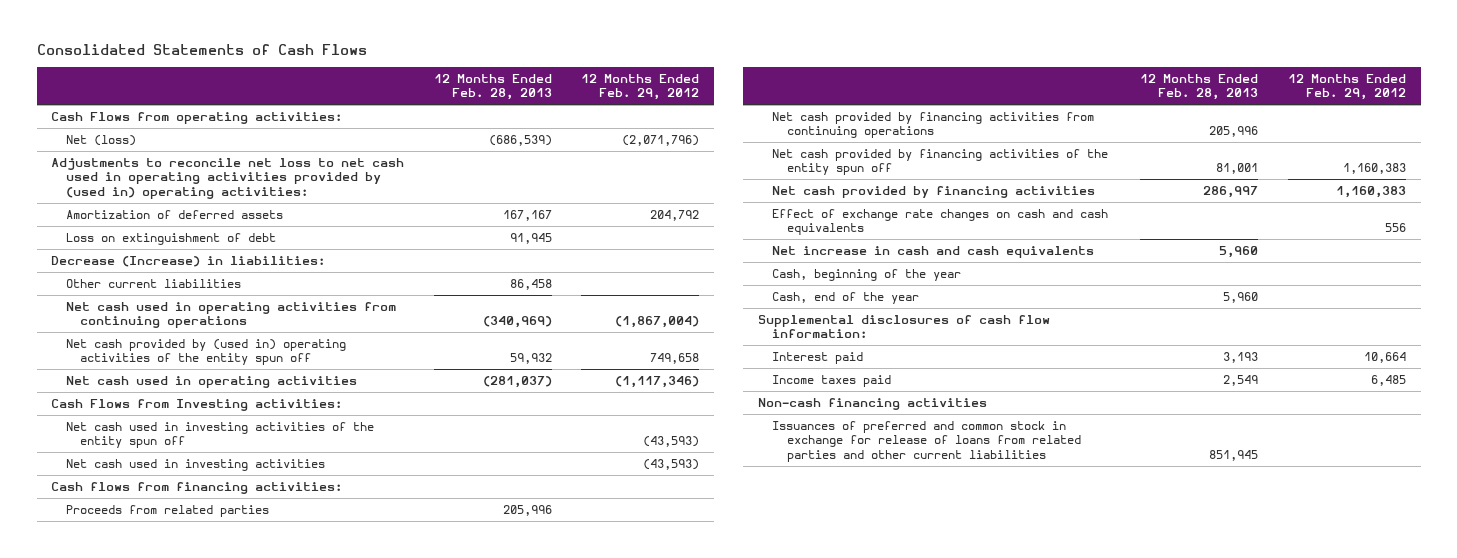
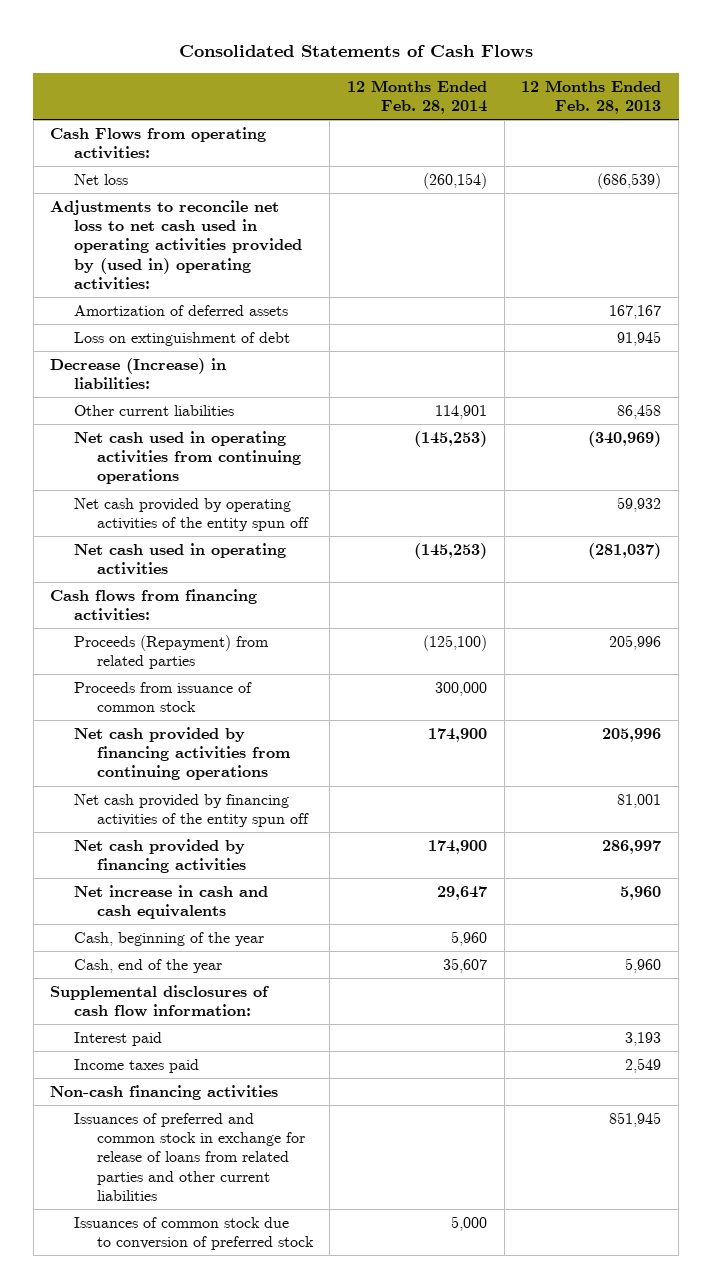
- | 12 Months Ended Feb. 28, 2013 | 12 Months Ended Feb. 29, 2012
+ | 12 Months Ended Feb. 28, 2014 | 12 Months Ended Feb. 28, 2013
- Net (loss) | (686,539) | (2,071,796)
+ Net loss | (260,154) | (686,539)
- Net cash provided by (used in) operating activities of the entity spun off | 59,932 | 749,658
+ Net cash provided by operating activities of the entity spun off | | 59,932
- Cash Flows from Investing activities:
- Net cash used in investing activities of the entity spun off | | (43,593)
- Net cash used in investing activities | | (43,593)
- Proceeds from related parties | 205,996 |
+ Proceeds (Repayment) from related parties | (125,100) | 205,996
+ Proceeds from issuance of common stock | 300,000 |
- Effect of exchange rate changes on cash and cash equivalents | | 556
+ Issuances of common stock due to conversion of preferred stock | 5,000 |

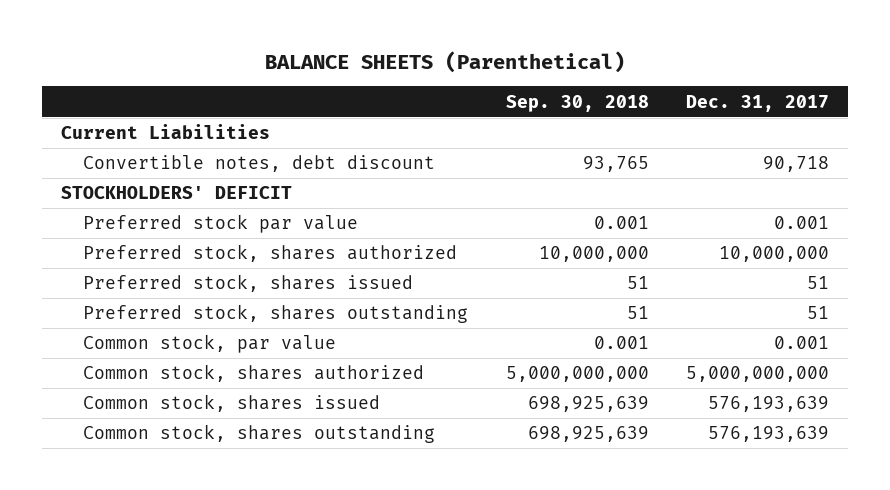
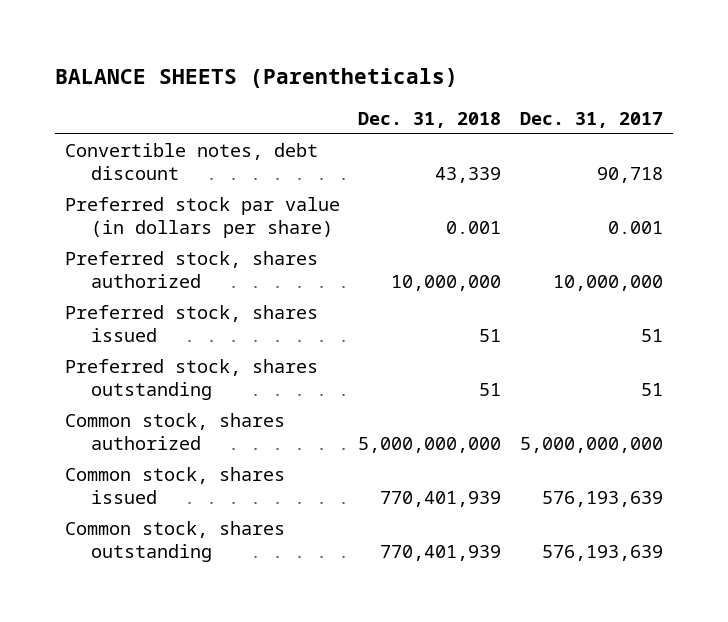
- BALANCE SHEETS (Parenthetical)
+ BALANCE SHEETS (Parentheticals)
- | Sep. 30, 2018 | Dec. 31, 2017
+ | Dec. 31, 2018 | Dec. 31, 2017
- Current Liabilities
- STOCKHOLDERS' DEFICIT
- Preferred stock par value | 0.001 | 0.001
+ Preferred stock par value (in dollars per share) | 0.001 | 0.001
- Common stock, par value | 0.001 | 0.001

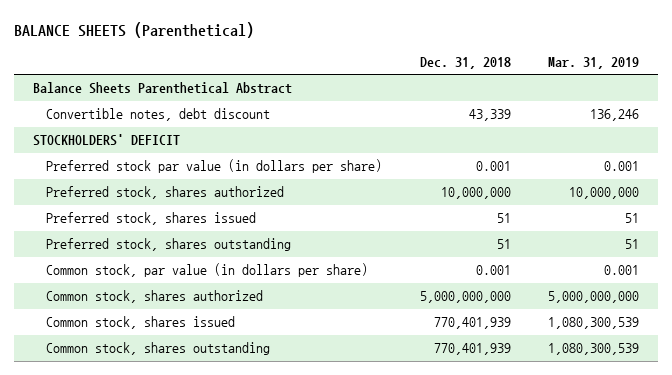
- BALANCE SHEETS (Parentheticals)
+ BALANCE SHEETS (Parenthetical)
- | Dec. 31, 2018 | Dec. 31, 2017
+ | Dec. 31, 2018 | Mar. 31, 2019
+ Balance Sheets Parenthetical Abstract
+ STOCKHOLDERS' DEFICIT
+ Common stock, par value (in dollars per share) | 0.001 | 0.001

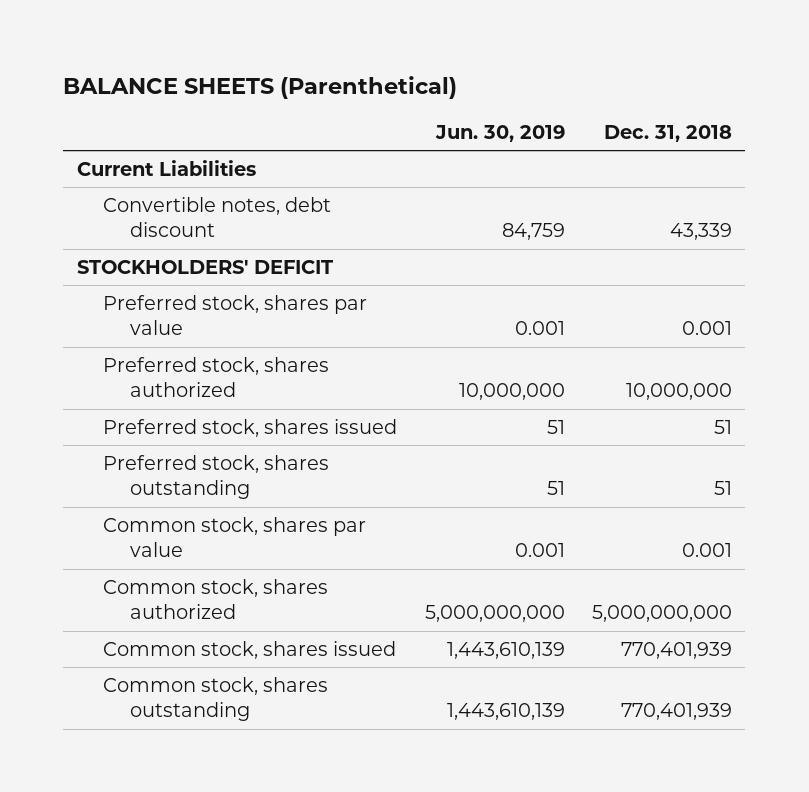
- | Dec. 31, 2018 | Mar. 31, 2019
+ | Jun. 30, 2019 | Dec. 31, 2018
- Balance Sheets Parenthetical Abstract
+ Current Liabilities
- Preferred stock par value (in dollars per share) | 0.001 | 0.001
+ Preferred stock, shares par value | 0.001 | 0.001
- Common stock, par value (in dollars per share) | 0.001 | 0.001
+ Common stock, shares par value | 0.001 | 0.001

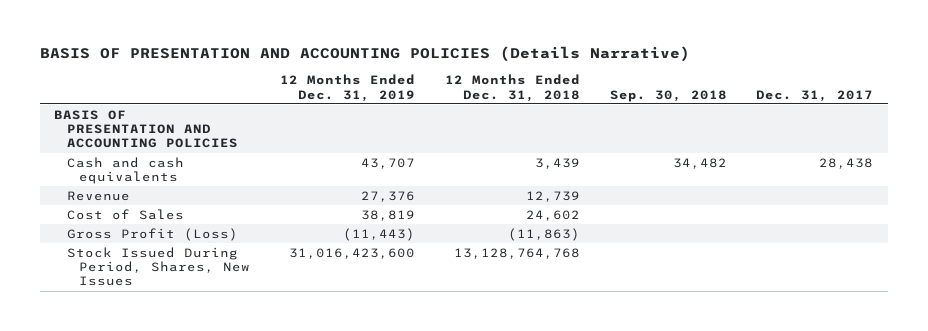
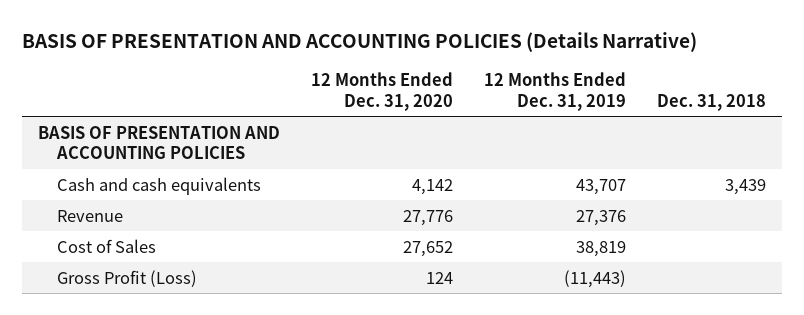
- | 12 Months Ended Dec. 31, 2019 | 12 Months Ended Dec. 31, 2018 | Sep. 30, 2018 | Dec. 31, 2017
+ | 12 Months Ended Dec. 31, 2020 | 12 Months Ended Dec. 31, 2019 | Dec. 31, 2018
- Stock Issued During Period, Shares, New Issues | 31,016,423,600 | 13,128,764,768 | |

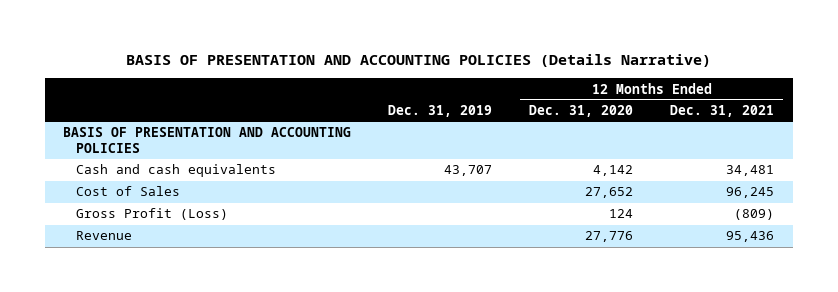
- | 12 Months Ended Dec. 31, 2020 | 12 Months Ended Dec. 31, 2019 | Dec. 31, 2018
+ | Dec. 31, 2019 | 12 Months Ended Dec. 31, 2020 | 12 Months Ended Dec. 31, 2021
moved down: Revenue | | 27,776 | 95,436

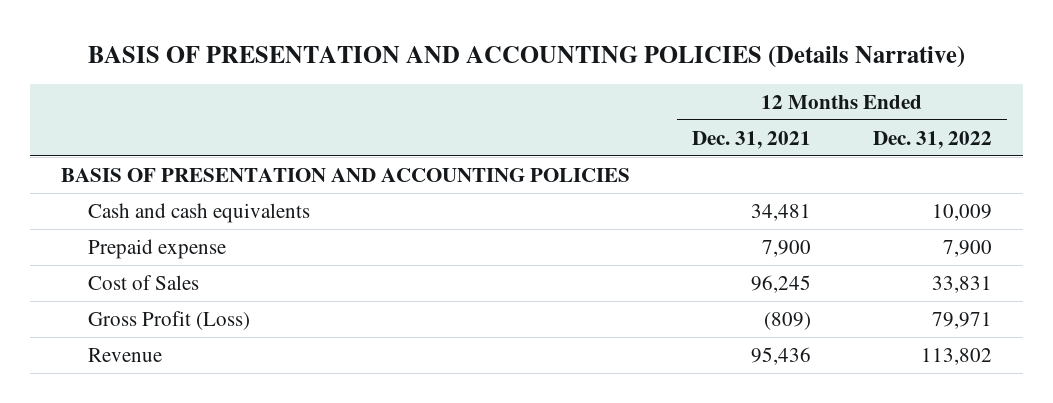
- | Dec. 31, 2019 | 12 Months Ended Dec. 31, 2020 | 12 Months Ended Dec. 31, 2021
+ | 12 Months Ended Dec. 31, 2021 | 12 Months Ended Dec. 31, 2022
+ Prepaid expense | 7,900 | 7,900

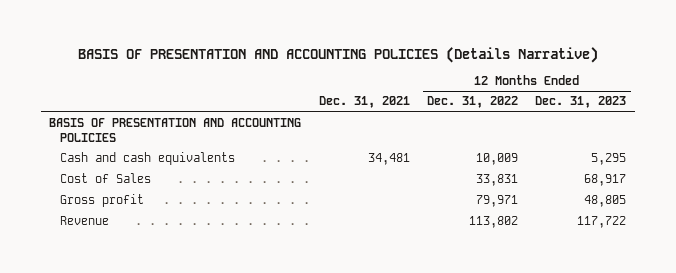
- | 12 Months Ended Dec. 31, 2021 | 12 Months Ended Dec. 31, 2022
+ | Dec. 31, 2021 | 12 Months Ended Dec. 31, 2022 | 12 Months Ended Dec. 31, 2023
- Prepaid expense | 7,900 | 7,900
- Gross Profit (Loss) | (809) | 79,971
+ Gross profit | | 79,971 | 48,805

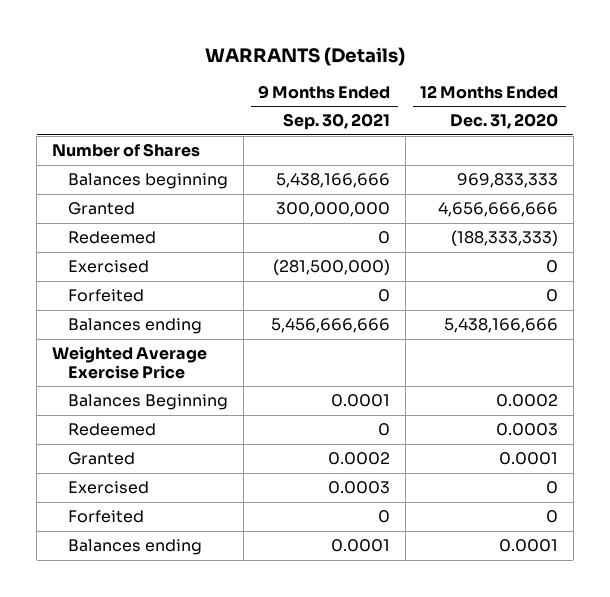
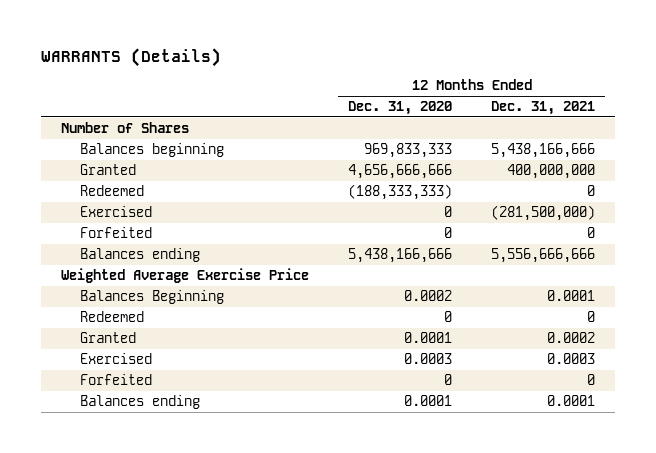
- | 9 Months Ended Sep. 30, 2021 | 12 Months Ended Dec. 31, 2020
+ | 12 Months Ended Dec. 31, 2020 | 12 Months Ended Dec. 31, 2021
- Redeemed | 0 | 0.0003
+ Redeemed | 0 | 0
- Exercised | 0.0003 | 0
+ Exercised | 0.0003 | 0.0003

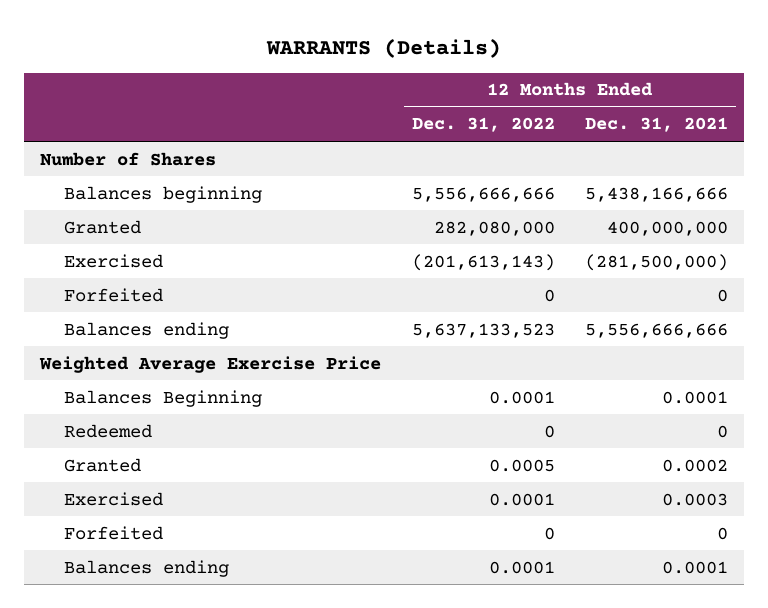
- | 12 Months Ended Dec. 31, 2020 | 12 Months Ended Dec. 31, 2021
+ | 12 Months Ended Dec. 31, 2022 | 12 Months Ended Dec. 31, 2021
- Redeemed | (188,333,333) | 0

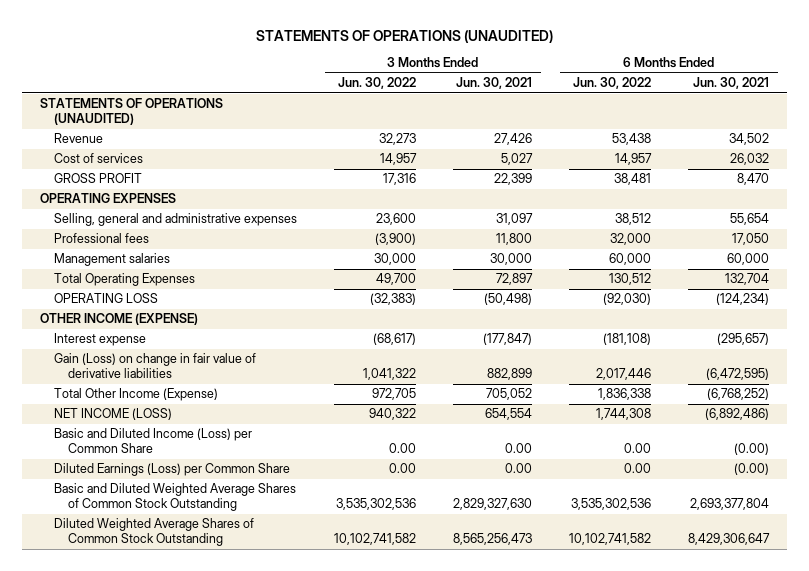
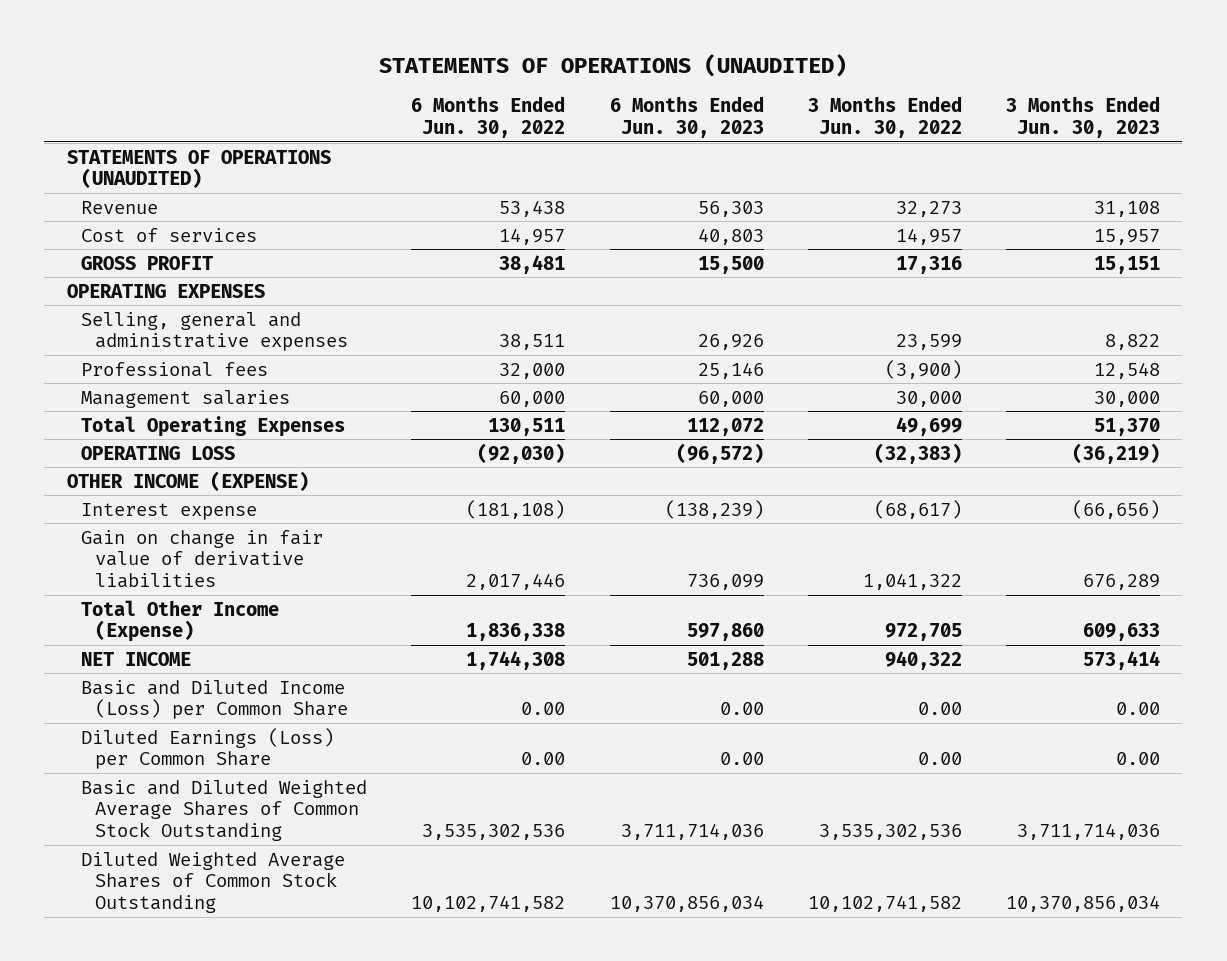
- | 3 Months Ended Jun. 30, 2022 | 3 Months Ended Jun. 30, 2021 | 6 Months Ended Jun. 30, 2022 | 6 Months Ended Jun. 30, 2021
+ | 6 Months Ended Jun. 30, 2022 | 6 Months Ended Jun. 30, 2023 | 3 Months Ended Jun. 30, 2022 | 3 Months Ended Jun. 30, 2023
- Selling, general and administrative expenses | 23,600 | 31,097 | 38,512 | 55,654
+ Selling, general and administrative expenses | 38,511 | 26,926 | 23,599 | 8,822
- Total Operating Expenses | 49,700 | 72,897 | 130,512 | 132,704
+ Total Operating Expenses | 130,511 | 112,072 | 49,699 | 51,370
- Gain (Loss) on change in fair value of derivative liabilities | 1,041,322 | 882,899 | 2,017,446 | (6,472,595)
+ Gain on change in fair value of derivative liabilities | 2,017,446 | 736,099 | 1,041,322 | 676,289
- NET INCOME (LOSS) | 940,322 | 654,554 | 1,744,308 | (6,892,486)
+ NET INCOME | 1,744,308 | 501,288 | 940,322 | 573,414

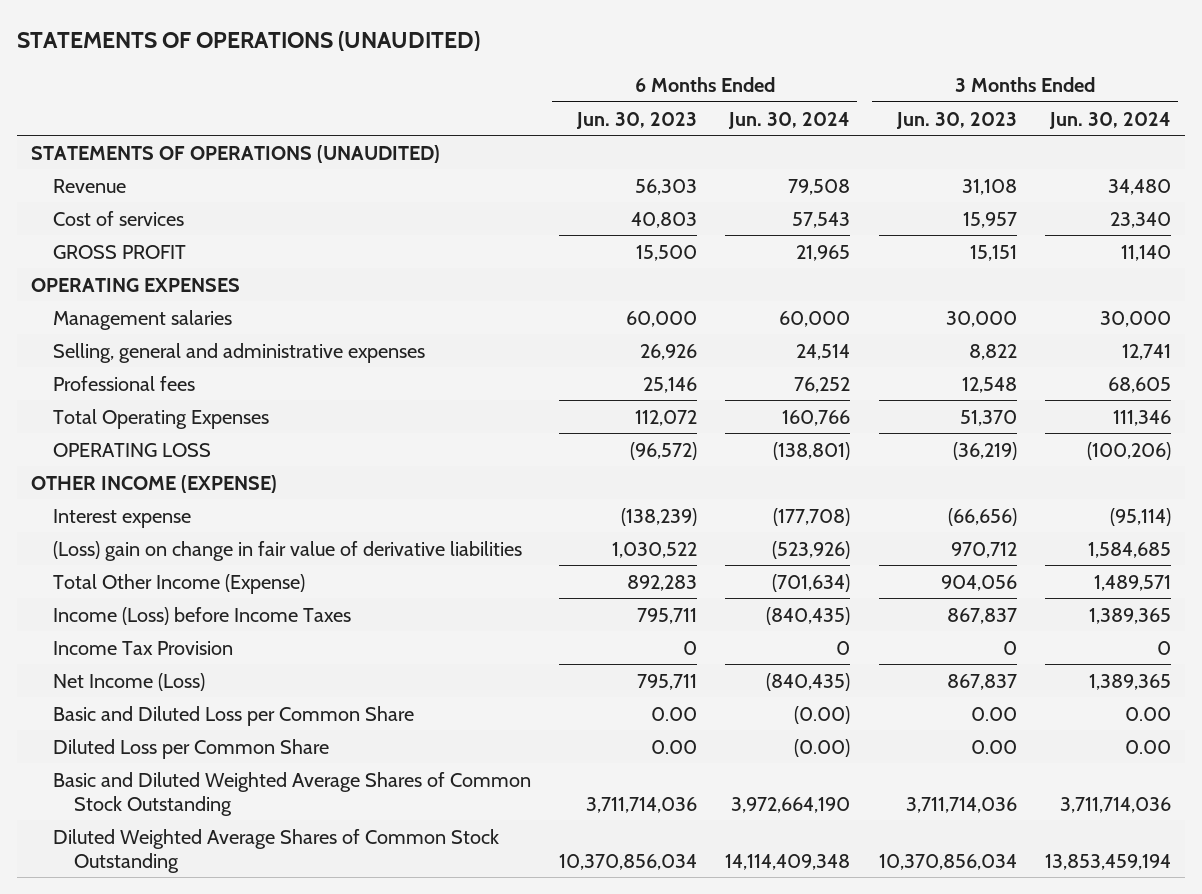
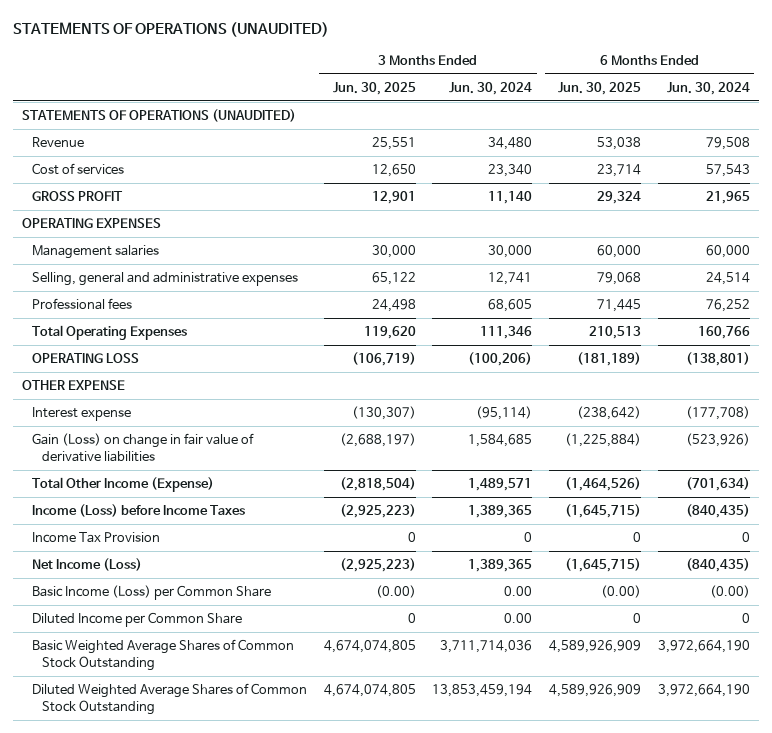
- | 6 Months Ended Jun. 30, 2023 | 6 Months Ended Jun. 30, 2024 | 3 Months Ended Jun. 30, 2023 | 3 Months Ended Jun. 30, 2024
+ | 3 Months Ended Jun. 30, 2025 | 3 Months Ended Jun. 30, 2024 | 6 Months Ended Jun. 30, 2025 | 6 Months Ended Jun. 30, 2024
- OTHER INCOME (EXPENSE)
+ OTHER EXPENSE
- (Loss) gain on change in fair value of derivative liabilities | 1,030,522 | (523,926) | 970,712 | 1,584,685
+ Gain (Loss) on change in fair value of derivative liabilities | (2,688,197) | 1,584,685 | (1,225,884) | (523,926)
- Basic and Diluted Loss per Common Share | 0.00 | (0.00) | 0.00 | 0.00
- Diluted Loss per Common Share | 0.00 | (0.00) | 0.00 | 0.00
- Basic and Diluted Weighted Average Shares of Common Stock Outstanding | 3,711,714,036 | 3,972,664,190 | 3,711,714,036 | 3,711,714,036
- Diluted Weighted Average Shares of Common Stock Outstanding | 10,370,856,034 | 14,114,409,348 | 10,370,856,034 | 13,853,459,194
+ Basic Income (Loss) per Common Share | (0.00) | 0.00 | (0.00) | (0.00)
+ Diluted Income per Common Share | 0 | 0.00 | 0 | 0
+ Basic Weighted Average Shares of Common Stock Outstanding | 4,674,074,805 | 3,711,714,036 | 4,589,926,909 | 3,972,664,190
+ Diluted Weighted Average Shares of Common Stock Outstanding | 4,674,074,805 | 13,853,459,194 | 4,589,926,909 | 3,972,664,190

